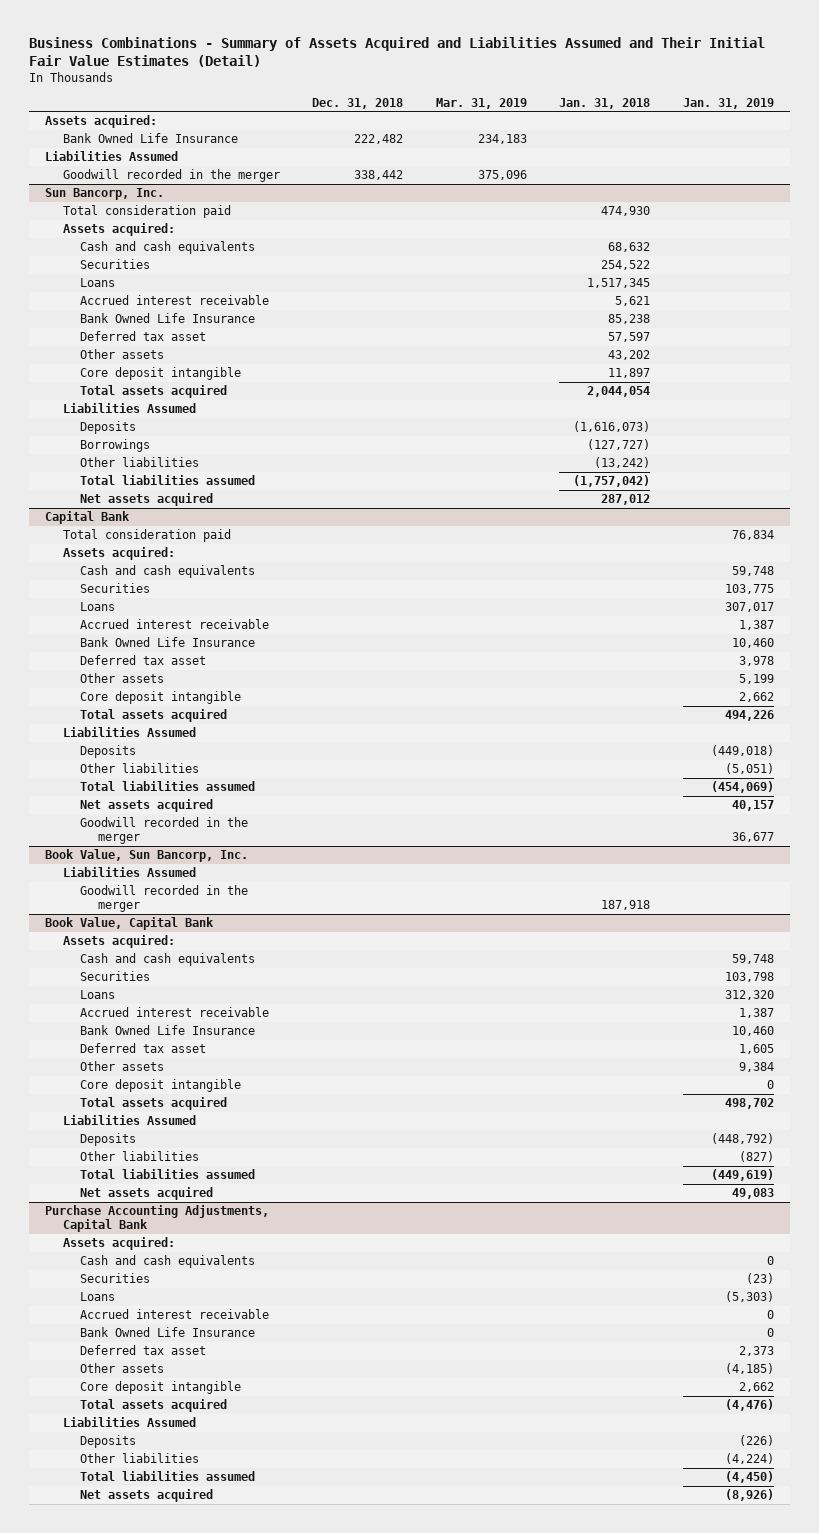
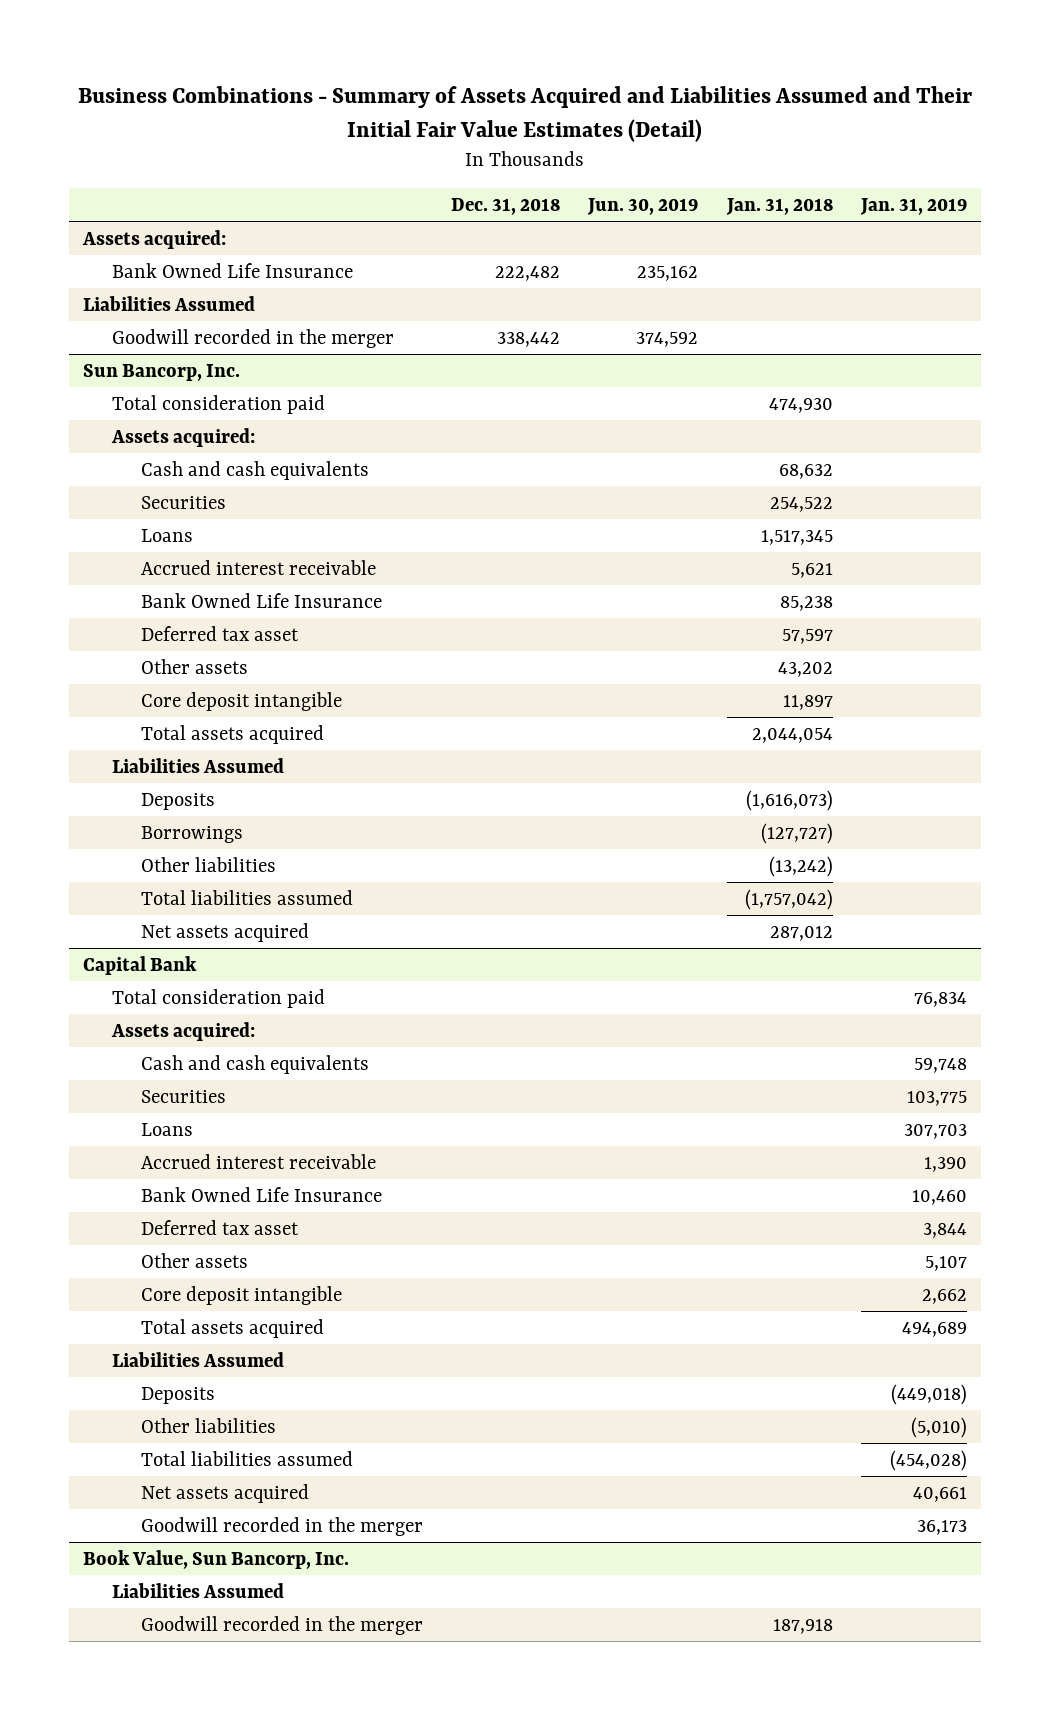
- | Dec. 31, 2018 | Mar. 31, 2019 | Jan. 31, 2018 | Jan. 31, 2019
+ | Dec. 31, 2018 | Jun. 30, 2019 | Jan. 31, 2018 | Jan. 31, 2019
@ Capital Bank
- Loans | | | | 307,017
- Accrued interest receivable | | | | 1,387
+ Loans | | | | 307,703
+ Accrued interest receivable | | | | 1,390
- Deferred tax asset | | | | 3,978
- Other assets | | | | 5,199
+ Deferred tax asset | | | | 3,844
+ Other assets | | | | 5,107
- Total assets acquired | | | | 494,226
+ Total assets acquired | | | | 494,689
- Other liabilities | | | | (5,051)
- Total liabilities assumed | | | | (454,069)
- Net assets acquired | | | | 40,157
- Goodwill recorded in the merger | | | | 36,677
+ Other liabilities | | | | (5,010)
+ Total liabilities assumed | | | | (454,028)
+ Net assets acquired | | | | 40,661
+ Goodwill recorded in the merger | | | | 36,173
- Book Value, Capital Bank
- Assets acquired:
- Cash and cash equivalents | | | | 59,748
- Securities | | | | 103,798
- Loans | | | | 312,320
- Accrued interest receivable | | | | 1,387
- Bank Owned Life Insurance | | | | 10,460
- Deferred tax asset | | | | 1,605
- Other assets | | | | 9,384
- Core deposit intangible | | | | 0
- Total assets acquired | | | | 498,702
- Liabilities Assumed
- Deposits | | | | (448,792)
- Other liabilities | | | | (827)
- Total liabilities assumed | | | | (449,619)
- Net assets acquired | | | | 49,083
- Purchase Accounting Adjustments, Capital Bank
- Assets acquired:
- Cash and cash equivalents | | | | 0
- Securities | | | | (23)
- Loans | | | | (5,303)
- Accrued interest receivable | | | | 0
- Bank Owned Life Insurance | | | | 0
- Deferred tax asset | | | | 2,373
- Other assets | | | | (4,185)
- Core deposit intangible | | | | 2,662
- Total assets acquired | | | | (4,476)
- Liabilities Assumed
- Deposits | | | | (226)
- Other liabilities | | | | (4,224)
- Total liabilities assumed | | | | (4,450)
- Net assets acquired | | | | (8,926)

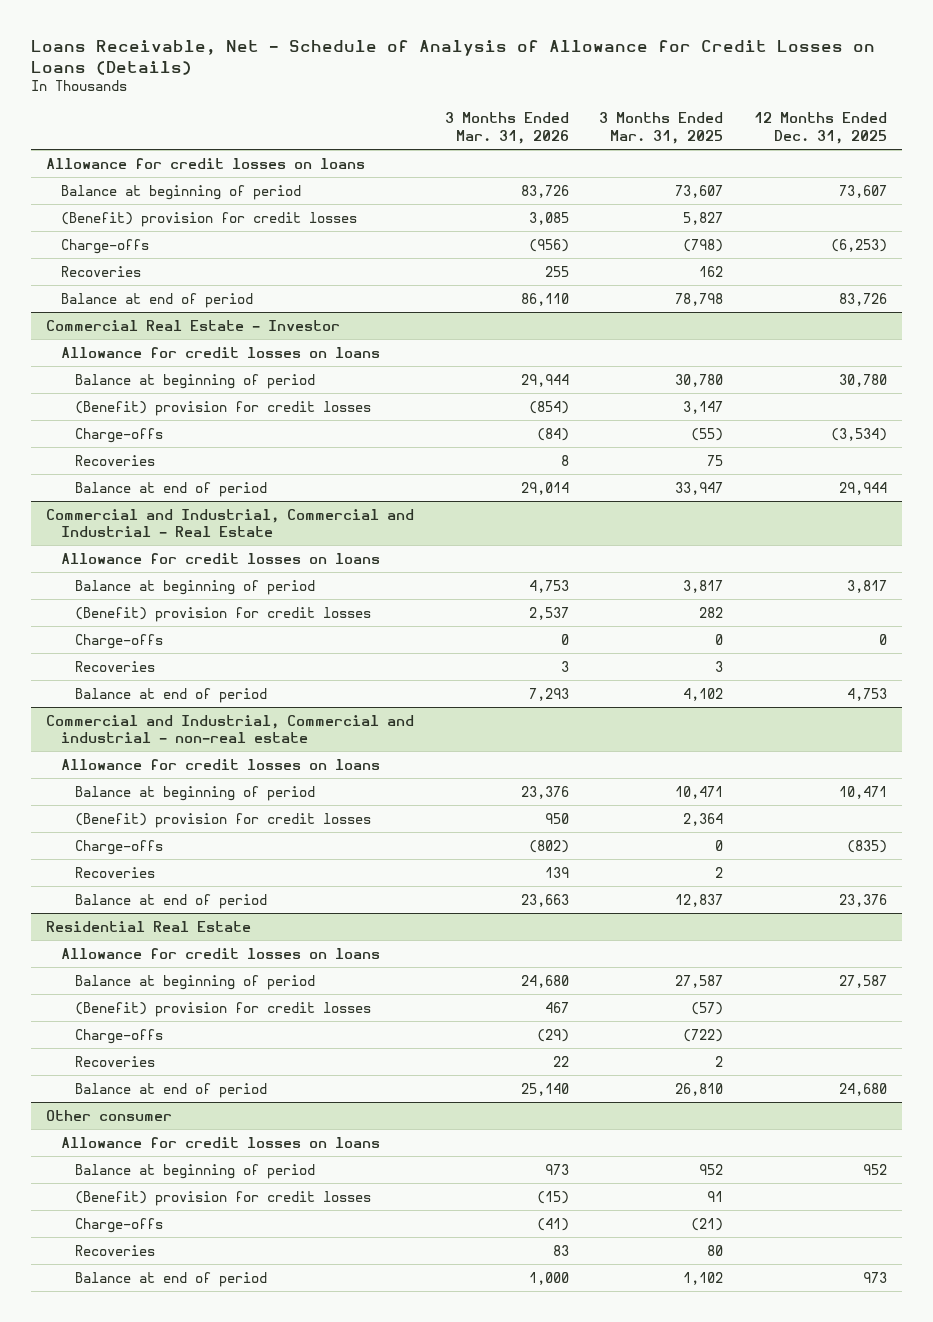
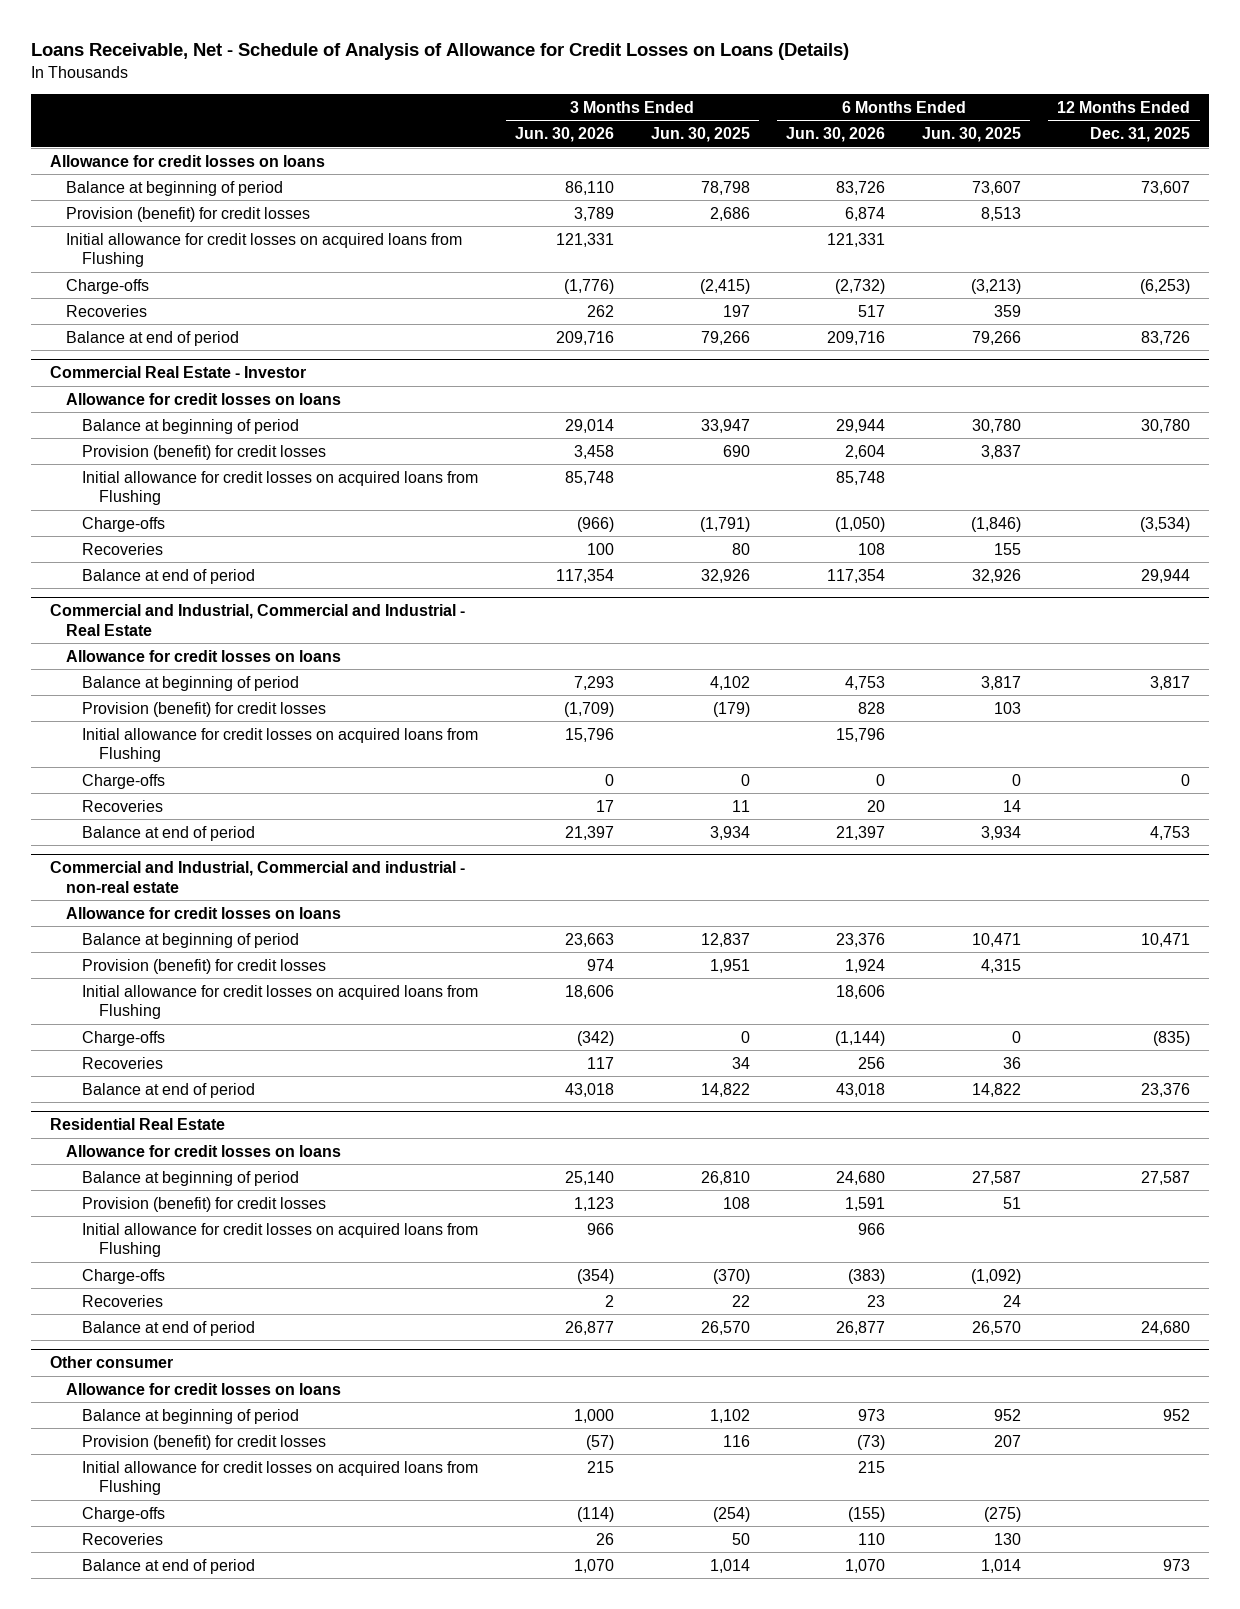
- | 3 Months Ended Mar. 31, 2026 | 3 Months Ended Mar. 31, 2025 | 12 Months Ended Dec. 31, 2025
+ | 3 Months Ended Jun. 30, 2026 | 3 Months Ended Jun. 30, 2025 | 6 Months Ended Jun. 30, 2026 | 6 Months Ended Jun. 30, 2025 | 12 Months Ended Dec. 31, 2025
- (Benefit) provision for credit losses | 3,085 | 5,827 |
+ Provision (benefit) for credit losses | 3,789 | 2,686 | 6,874 | 8,513 |
+ Initial allowance for credit losses on acquired loans from Flushing | 121,331 | | 121,331 | |
@ Commercial Real Estate - Investor
- (Benefit) provision for credit losses | (854) | 3,147 |
+ Provision (benefit) for credit losses | 3,458 | 690 | 2,604 | 3,837 |
+ Initial allowance for credit losses on acquired loans from Flushing | 85,748 | | 85,748 | |
@ Commercial and Industrial, Commercial and Industrial - Real Estate
- (Benefit) provision for credit losses | 2,537 | 282 |
+ Provision (benefit) for credit losses | (1,709) | (179) | 828 | 103 |
+ Initial allowance for credit losses on acquired loans from Flushing | 15,796 | | 15,796 | |
@ Commercial and Industrial, Commercial and industrial - non-real estate
- (Benefit) provision for credit losses | 950 | 2,364 |
+ Provision (benefit) for credit losses | 974 | 1,951 | 1,924 | 4,315 |
+ Initial allowance for credit losses on acquired loans from Flushing | 18,606 | | 18,606 | |
@ Residential Real Estate
- (Benefit) provision for credit losses | 467 | (57) |
+ Provision (benefit) for credit losses | 1,123 | 108 | 1,591 | 51 |
+ Initial allowance for credit losses on acquired loans from Flushing | 966 | | 966 | |
@ Other consumer
- (Benefit) provision for credit losses | (15) | 91 |
+ Provision (benefit) for credit losses | (57) | 116 | (73) | 207 |
+ Initial allowance for credit losses on acquired loans from Flushing | 215 | | 215 | |

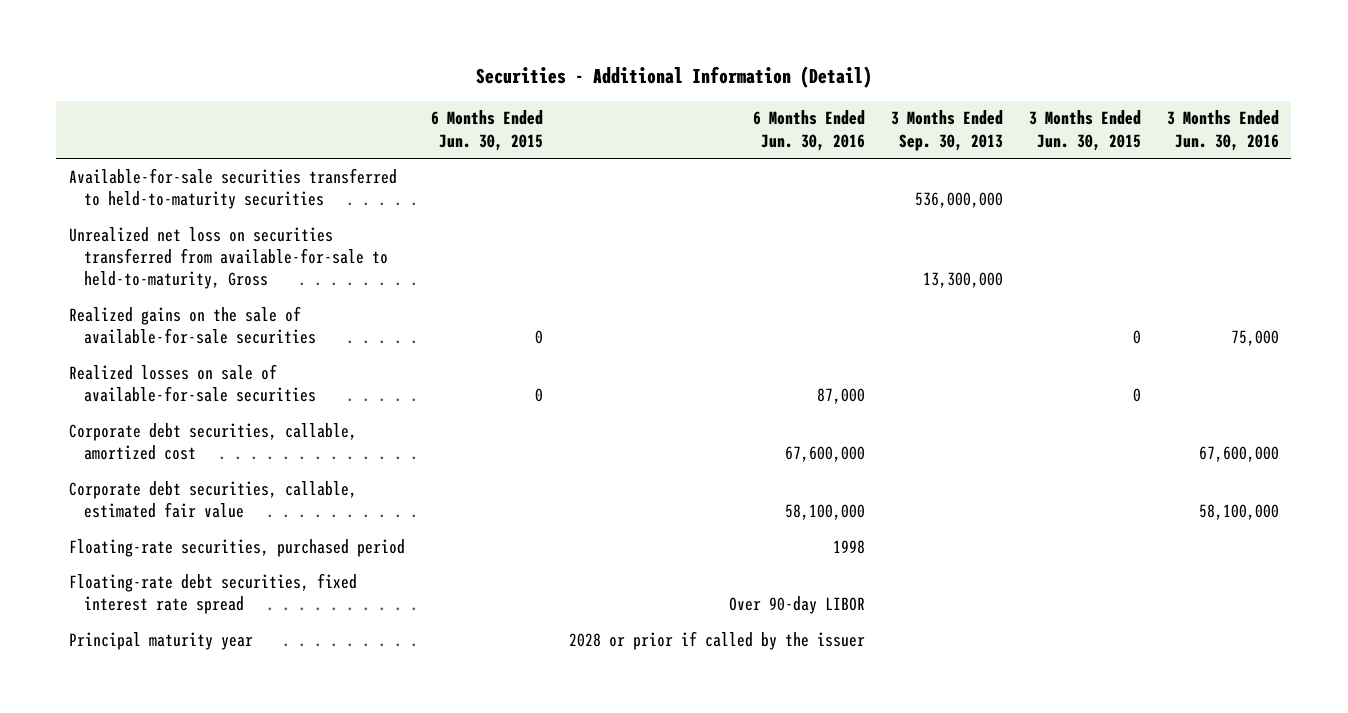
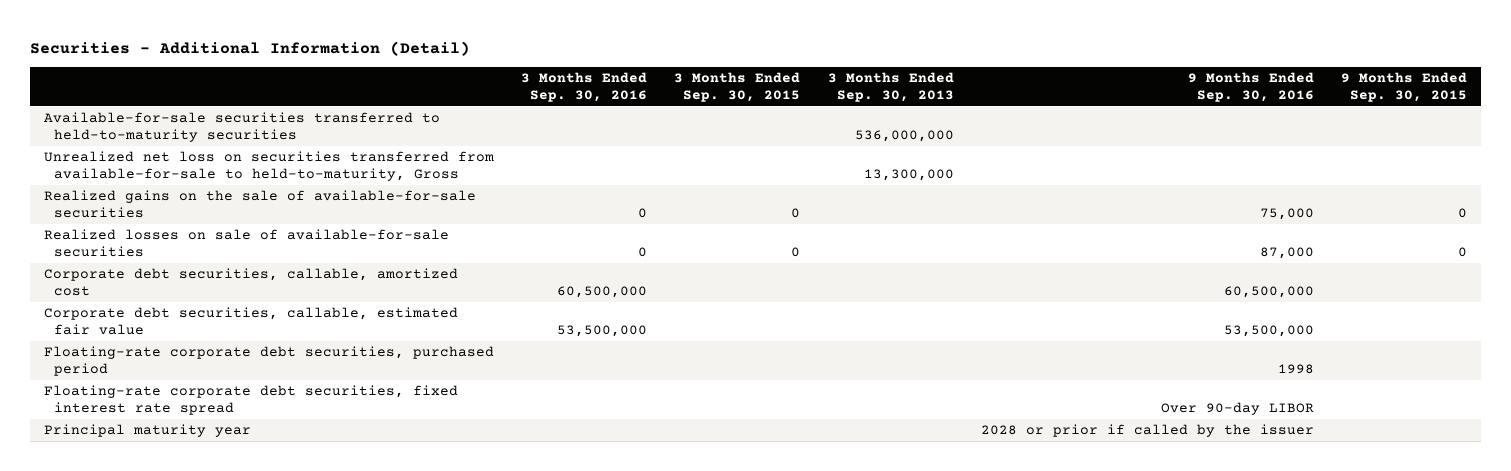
- | 6 Months Ended Jun. 30, 2015 | 6 Months Ended Jun. 30, 2016 | 3 Months Ended Sep. 30, 2013 | 3 Months Ended Jun. 30, 2015 | 3 Months Ended Jun. 30, 2016
+ | 3 Months Ended Sep. 30, 2016 | 3 Months Ended Sep. 30, 2015 | 3 Months Ended Sep. 30, 2013 | 9 Months Ended Sep. 30, 2016 | 9 Months Ended Sep. 30, 2015
- Floating-rate securities, purchased period | | 1998 | | |
- Floating-rate debt securities, fixed interest rate spread | | Over 90-day LIBOR | | |
+ Floating-rate corporate debt securities, purchased period | | | | 1998 |
+ Floating-rate corporate debt securities, fixed interest rate spread | | | | Over 90-day LIBOR |

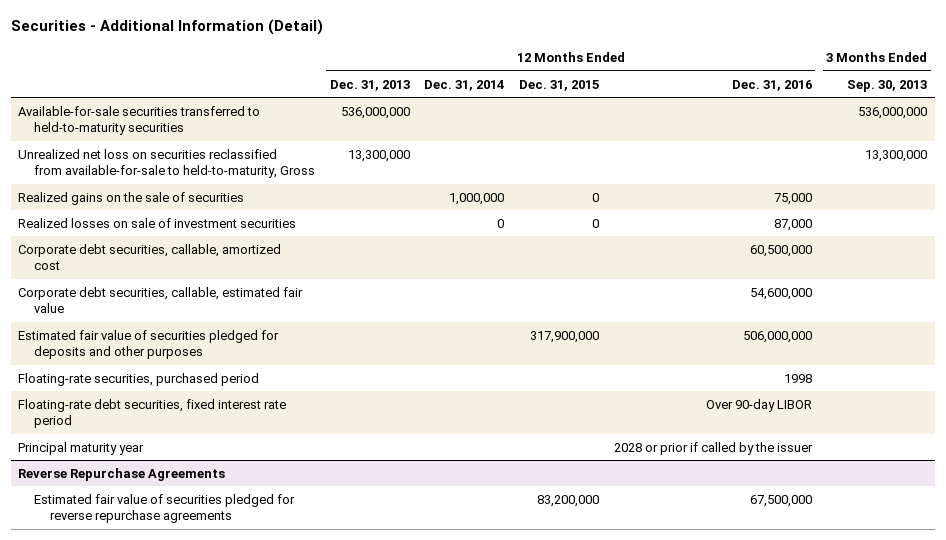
- | 3 Months Ended Sep. 30, 2016 | 3 Months Ended Sep. 30, 2015 | 3 Months Ended Sep. 30, 2013 | 9 Months Ended Sep. 30, 2016 | 9 Months Ended Sep. 30, 2015
+ | 12 Months Ended Dec. 31, 2013 | 12 Months Ended Dec. 31, 2014 | 12 Months Ended Dec. 31, 2015 | 12 Months Ended Dec. 31, 2016 | 3 Months Ended Sep. 30, 2013
- Unrealized net loss on securities transferred from available-for-sale to held-to-maturity, Gross | | | 13,300,000 | |
- Realized gains on the sale of available-for-sale securities | 0 | 0 | | 75,000 | 0
- Realized losses on sale of available-for-sale securities | 0 | 0 | | 87,000 | 0
+ Unrealized net loss on securities reclassified from available-for-sale to held-to-maturity, Gross | 13,300,000 | | | | 13,300,000
+ Realized gains on the sale of securities | | 1,000,000 | 0 | 75,000 |
+ Realized losses on sale of investment securities | | 0 | 0 | 87,000 |
- Floating-rate corporate debt securities, purchased period | | | | 1998 |
- Floating-rate corporate debt securities, fixed interest rate spread | | | | Over 90-day LIBOR |
+ Estimated fair value of securities pledged for deposits and other purposes | | | 317,900,000 | 506,000,000 |
+ Floating-rate securities, purchased period | | | | 1998 |
+ Floating-rate debt securities, fixed interest rate period | | | | Over 90-day LIBOR |
+ Reverse Repurchase Agreements
+ Estimated fair value of securities pledged for reverse repurchase agreements | | | 83,200,000 | 67,500,000 |

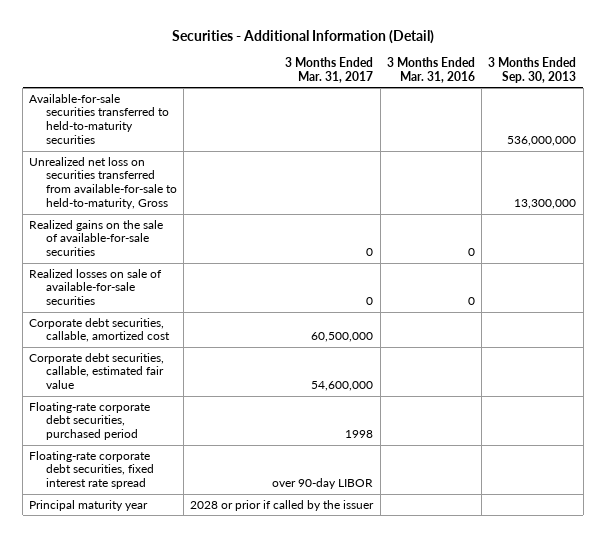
- | 12 Months Ended Dec. 31, 2013 | 12 Months Ended Dec. 31, 2014 | 12 Months Ended Dec. 31, 2015 | 12 Months Ended Dec. 31, 2016 | 3 Months Ended Sep. 30, 2013
+ | 3 Months Ended Mar. 31, 2017 | 3 Months Ended Mar. 31, 2016 | 3 Months Ended Sep. 30, 2013
- Unrealized net loss on securities reclassified from available-for-sale to held-to-maturity, Gross | 13,300,000 | | | | 13,300,000
- Realized gains on the sale of securities | | 1,000,000 | 0 | 75,000 |
- Realized losses on sale of investment securities | | 0 | 0 | 87,000 |
+ Unrealized net loss on securities transferred from available-for-sale to held-to-maturity, Gross | | | 13,300,000
+ Realized gains on the sale of available-for-sale securities | 0 | 0 |
+ Realized losses on sale of available-for-sale securities | 0 | 0 |
- Estimated fair value of securities pledged for deposits and other purposes | | | 317,900,000 | 506,000,000 |
- Floating-rate securities, purchased period | | | | 1998 |
- Floating-rate debt securities, fixed interest rate period | | | | Over 90-day LIBOR |
+ Floating-rate corporate debt securities, purchased period | 1998 | |
+ Floating-rate corporate debt securities, fixed interest rate spread | over 90-day LIBOR | |
- Reverse Repurchase Agreements
- Estimated fair value of securities pledged for reverse repurchase agreements | | | 83,200,000 | 67,500,000 |

